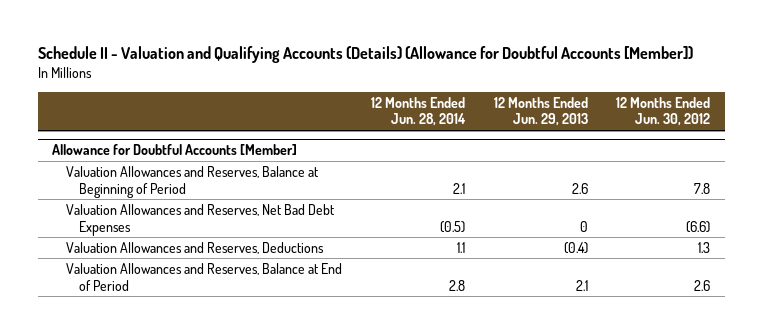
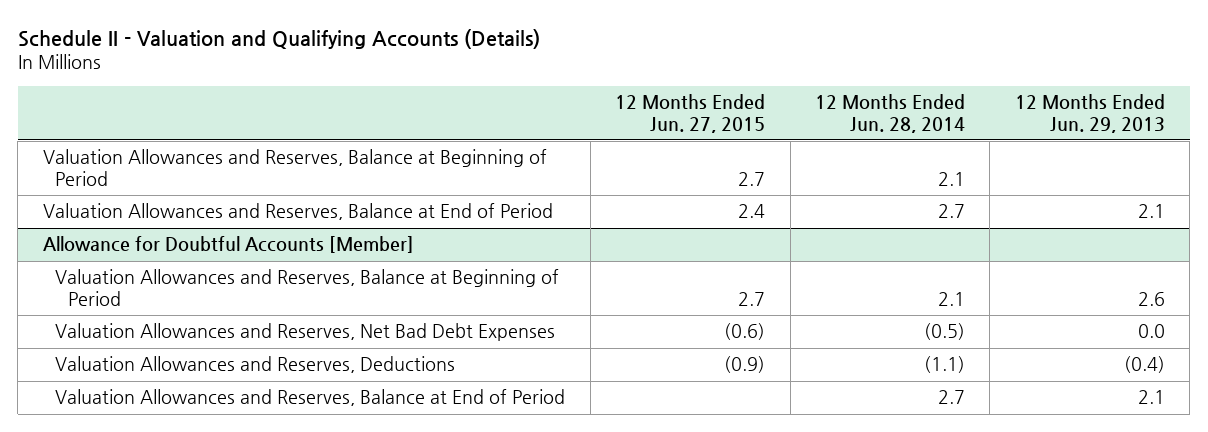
- Schedule II - Valuation and Qualifying Accounts (Details) (Allowance for Doubtful Accounts [Member])
+ Schedule II - Valuation and Qualifying Accounts (Details)
- | 12 Months Ended Jun. 28, 2014 | 12 Months Ended Jun. 29, 2013 | 12 Months Ended Jun. 30, 2012
+ | 12 Months Ended Jun. 27, 2015 | 12 Months Ended Jun. 28, 2014 | 12 Months Ended Jun. 29, 2013
+ Valuation Allowances and Reserves, Balance at Beginning of Period | 2.7 | 2.1 |
+ Valuation Allowances and Reserves, Balance at End of Period | 2.4 | 2.7 | 2.1
@ Allowance for Doubtful Accounts [Member]
- Valuation Allowances and Reserves, Net Bad Debt Expenses | (0.5) | 0 | (6.6)
- Valuation Allowances and Reserves, Deductions | 1.1 | (0.4) | 1.3
- Valuation Allowances and Reserves, Balance at End of Period | 2.8 | 2.1 | 2.6
+ Valuation Allowances and Reserves, Net Bad Debt Expenses | (0.6) | (0.5) | 0.0
+ Valuation Allowances and Reserves, Deductions | (0.9) | (1.1) | (0.4)
+ Valuation Allowances and Reserves, Balance at End of Period | | 2.7 | 2.1

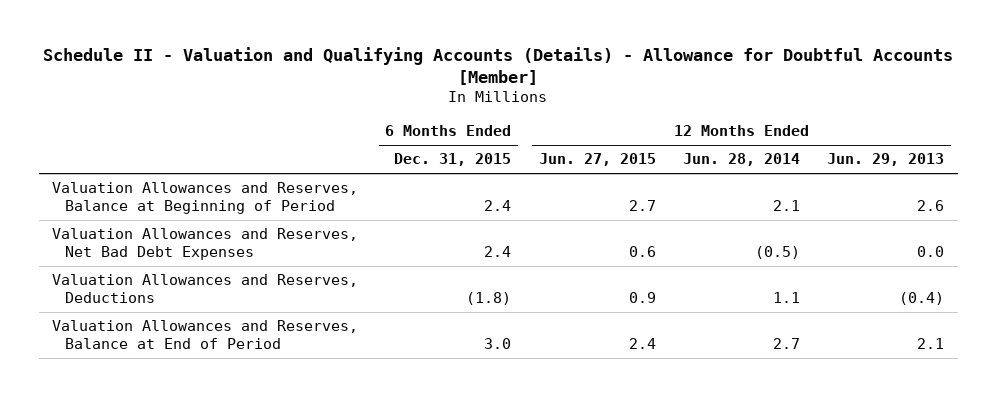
- Schedule II - Valuation and Qualifying Accounts (Details)
+ Schedule II - Valuation and Qualifying Accounts (Details) - Allowance for Doubtful Accounts [Member]
- | 12 Months Ended Jun. 27, 2015 | 12 Months Ended Jun. 28, 2014 | 12 Months Ended Jun. 29, 2013
+ | 6 Months Ended Dec. 31, 2015 | 12 Months Ended Jun. 27, 2015 | 12 Months Ended Jun. 28, 2014 | 12 Months Ended Jun. 29, 2013
- Valuation Allowances and Reserves, Balance at Beginning of Period | 2.7 | 2.1 |
- Allowance for Doubtful Accounts [Member]
- Valuation Allowances and Reserves, Net Bad Debt Expenses | (0.6) | (0.5) | 0.0
- Valuation Allowances and Reserves, Deductions | (0.9) | (1.1) | (0.4)
- Valuation Allowances and Reserves, Balance at End of Period | | 2.7 | 2.1
+ Valuation Allowances and Reserves, Net Bad Debt Expenses | 2.4 | 0.6 | (0.5) | 0.0
+ Valuation Allowances and Reserves, Deductions | (1.8) | 0.9 | 1.1 | (0.4)
moved down: Valuation Allowances and Reserves, Balance at End of Period | 3.0 | 2.4 | 2.7 | 2.1

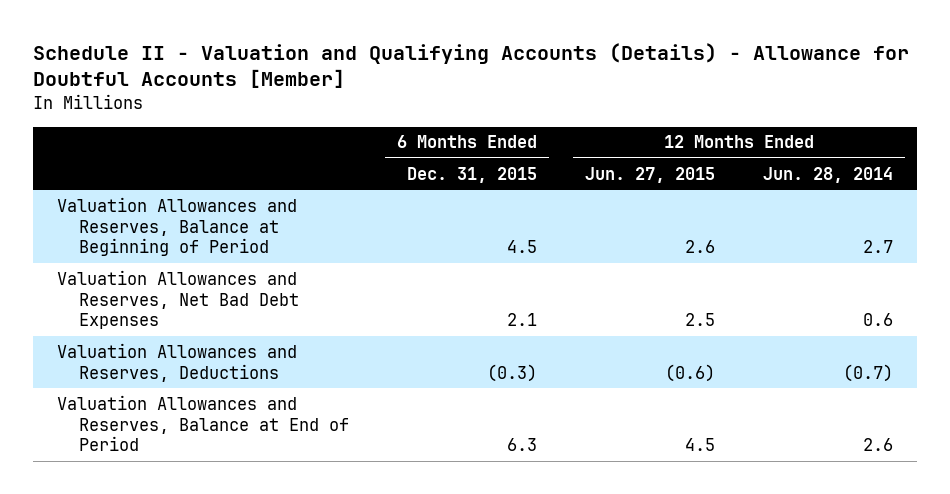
- | 6 Months Ended Dec. 31, 2015 | 12 Months Ended Jun. 27, 2015 | 12 Months Ended Jun. 28, 2014 | 12 Months Ended Jun. 29, 2013
+ | 6 Months Ended Dec. 31, 2015 | 12 Months Ended Jun. 27, 2015 | 12 Months Ended Jun. 28, 2014
- Valuation Allowances and Reserves, Balance at Beginning of Period | 2.4 | 2.7 | 2.1 | 2.6
- Valuation Allowances and Reserves, Net Bad Debt Expenses | 2.4 | 0.6 | (0.5) | 0.0
- Valuation Allowances and Reserves, Deductions | (1.8) | 0.9 | 1.1 | (0.4)
- Valuation Allowances and Reserves, Balance at End of Period | 3.0 | 2.4 | 2.7 | 2.1
+ Valuation Allowances and Reserves, Balance at Beginning of Period | 4.5 | 2.6 | 2.7
+ Valuation Allowances and Reserves, Net Bad Debt Expenses | 2.1 | 2.5 | 0.6
+ Valuation Allowances and Reserves, Deductions | (0.3) | (0.6) | (0.7)
+ Valuation Allowances and Reserves, Balance at End of Period | 6.3 | 4.5 | 2.6

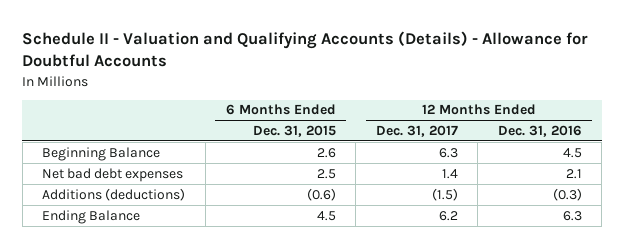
- Schedule II - Valuation and Qualifying Accounts (Details) - Allowance for Doubtful Accounts [Member]
+ Schedule II - Valuation and Qualifying Accounts (Details) - Allowance for Doubtful Accounts
- | 6 Months Ended Dec. 31, 2015 | 12 Months Ended Jun. 27, 2015 | 12 Months Ended Jun. 28, 2014
+ | 6 Months Ended Dec. 31, 2015 | 12 Months Ended Dec. 31, 2017 | 12 Months Ended Dec. 31, 2016
- Valuation Allowances and Reserves, Balance at Beginning of Period | 4.5 | 2.6 | 2.7
- Valuation Allowances and Reserves, Net Bad Debt Expenses | 2.1 | 2.5 | 0.6
- Valuation Allowances and Reserves, Deductions | (0.3) | (0.6) | (0.7)
- Valuation Allowances and Reserves, Balance at End of Period | 6.3 | 4.5 | 2.6
+ Beginning Balance | 2.6 | 6.3 | 4.5
+ Net bad debt expenses | 2.5 | 1.4 | 2.1
+ Additions (deductions) | (0.6) | (1.5) | (0.3)
+ Ending Balance | 4.5 | 6.2 | 6.3

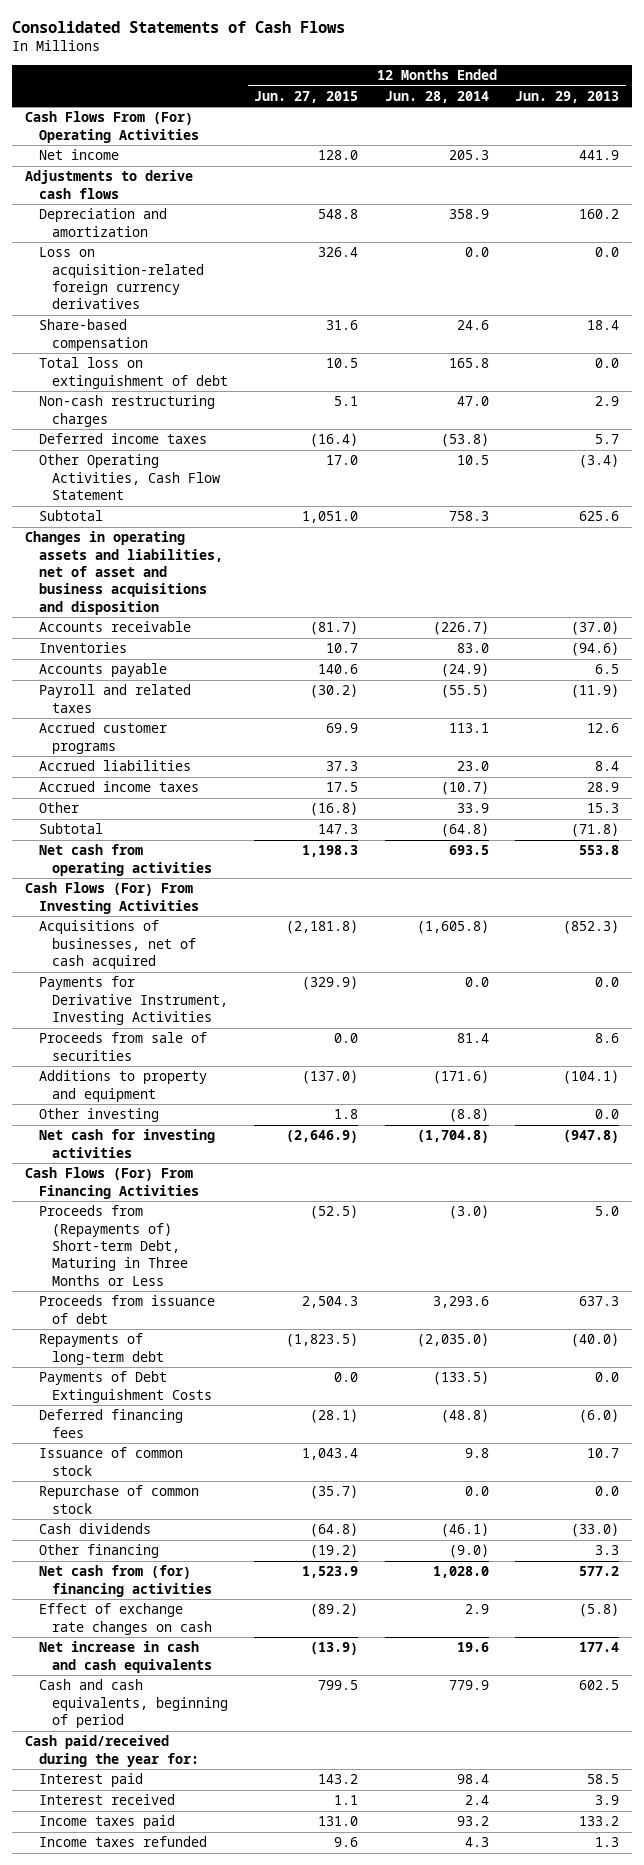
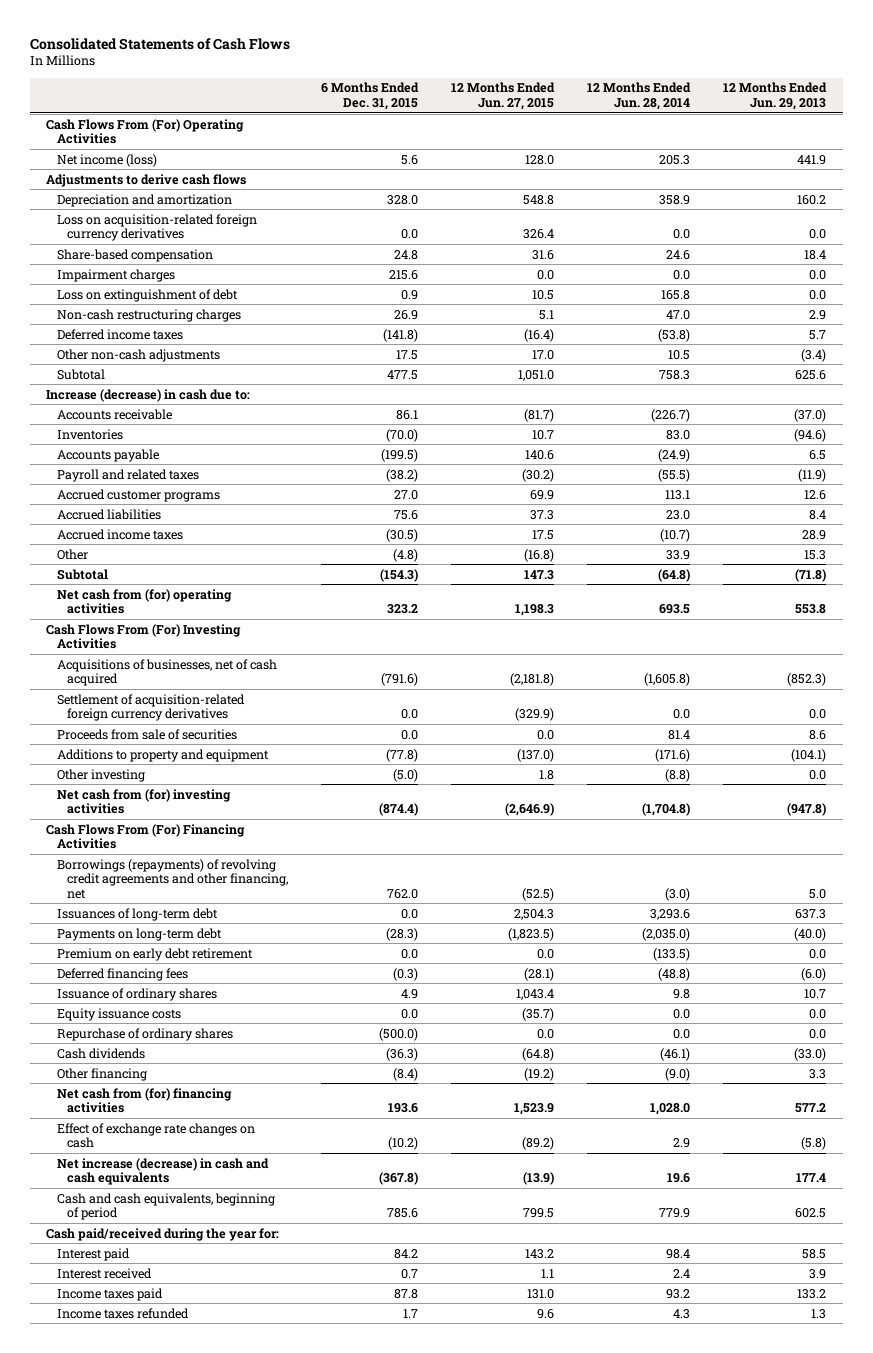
- | 12 Months Ended Jun. 27, 2015 | 12 Months Ended Jun. 28, 2014 | 12 Months Ended Jun. 29, 2013
+ | 6 Months Ended Dec. 31, 2015 | 12 Months Ended Jun. 27, 2015 | 12 Months Ended Jun. 28, 2014 | 12 Months Ended Jun. 29, 2013
- Net income | 128.0 | 205.3 | 441.9
+ Net income (loss) | 5.6 | 128.0 | 205.3 | 441.9
- Total loss on extinguishment of debt | 10.5 | 165.8 | 0.0
+ Impairment charges | 215.6 | 0.0 | 0.0 | 0.0
+ Loss on extinguishment of debt | 0.9 | 10.5 | 165.8 | 0.0
- Other Operating Activities, Cash Flow Statement | 17.0 | 10.5 | (3.4)
+ Other non-cash adjustments | 17.5 | 17.0 | 10.5 | (3.4)
- Changes in operating assets and liabilities, net of asset and business acquisitions and disposition
+ Increase (decrease) in cash due to:
- Net cash from operating activities | 1,198.3 | 693.5 | 553.8
- Cash Flows (For) From Investing Activities
+ Net cash from (for) operating activities | 323.2 | 1,198.3 | 693.5 | 553.8
+ Cash Flows From (For) Investing Activities
- Payments for Derivative Instrument, Investing Activities | (329.9) | 0.0 | 0.0
+ Settlement of acquisition-related foreign currency derivatives | 0.0 | (329.9) | 0.0 | 0.0
- Net cash for investing activities | (2,646.9) | (1,704.8) | (947.8)
- Cash Flows (For) From Financing Activities
- Proceeds from (Repayments of) Short-term Debt, Maturing in Three Months or Less | (52.5) | (3.0) | 5.0
- Proceeds from issuance of debt | 2,504.3 | 3,293.6 | 637.3
- Repayments of long-term debt | (1,823.5) | (2,035.0) | (40.0)
- Payments of Debt Extinguishment Costs | 0.0 | (133.5) | 0.0
+ Net cash from (for) investing activities | (874.4) | (2,646.9) | (1,704.8) | (947.8)
+ Cash Flows From (For) Financing Activities
+ Borrowings (repayments) of revolving credit agreements and other financing, net | 762.0 | (52.5) | (3.0) | 5.0
+ Issuances of long-term debt | 0.0 | 2,504.3 | 3,293.6 | 637.3
+ Payments on long-term debt | (28.3) | (1,823.5) | (2,035.0) | (40.0)
+ Premium on early debt retirement | 0.0 | 0.0 | (133.5) | 0.0
- Issuance of common stock | 1,043.4 | 9.8 | 10.7
- Repurchase of common stock | (35.7) | 0.0 | 0.0
+ Issuance of ordinary shares | 4.9 | 1,043.4 | 9.8 | 10.7
+ Equity issuance costs | 0.0 | (35.7) | 0.0 | 0.0
+ Repurchase of ordinary shares | (500.0) | 0.0 | 0.0 | 0.0
- Net increase in cash and cash equivalents | (13.9) | 19.6 | 177.4
+ Net increase (decrease) in cash and cash equivalents | (367.8) | (13.9) | 19.6 | 177.4

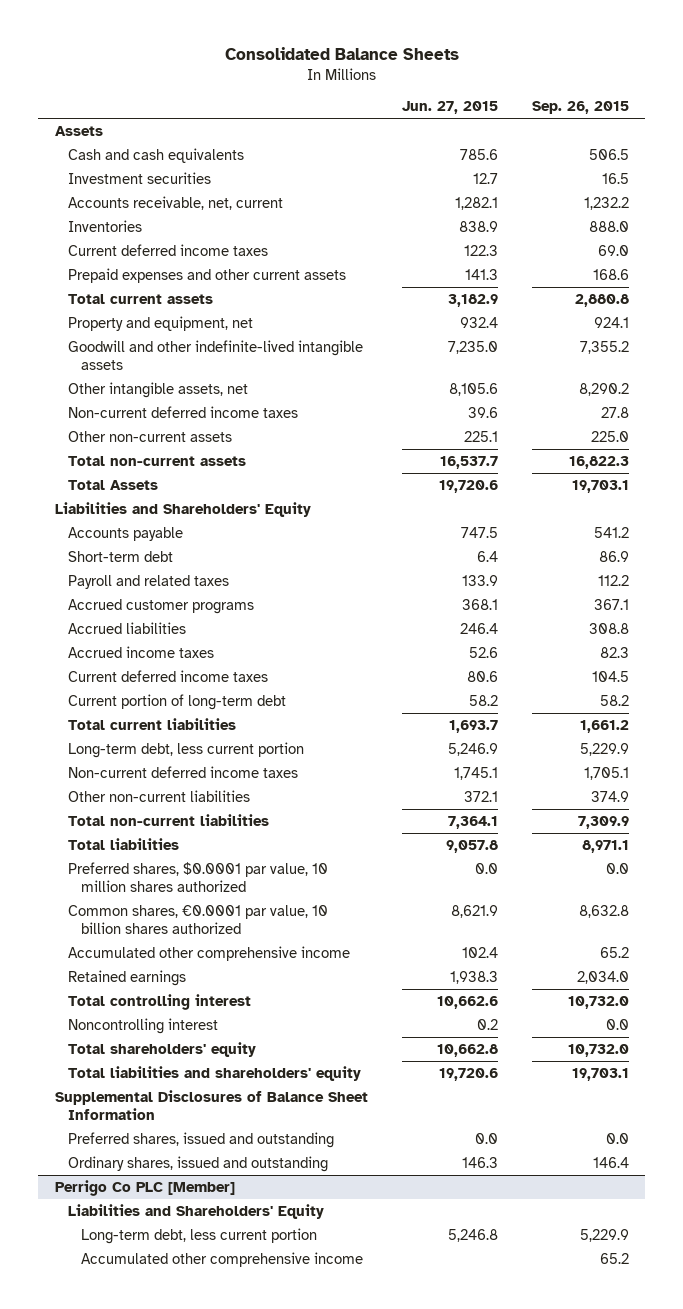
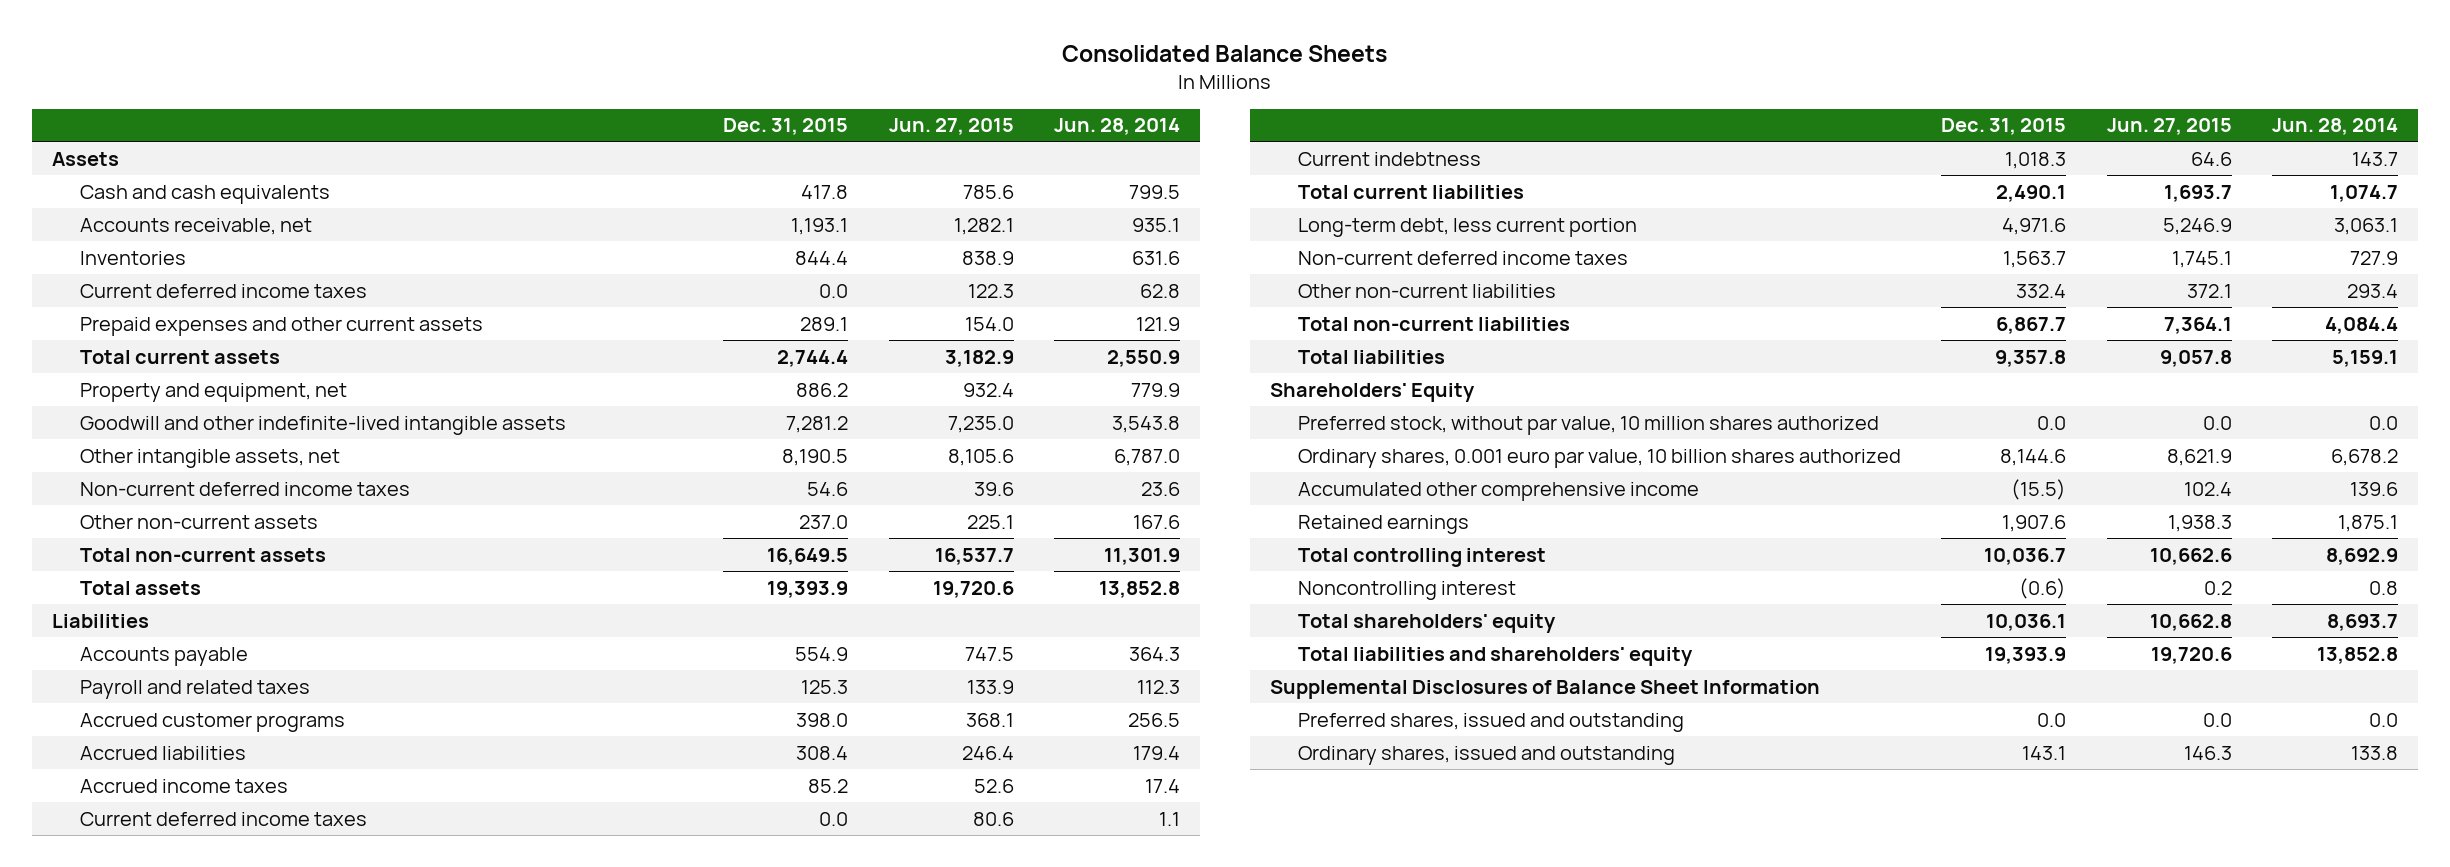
- | Jun. 27, 2015 | Sep. 26, 2015
+ | Dec. 31, 2015 | Jun. 27, 2015 | Jun. 28, 2014
- Investment securities | 12.7 | 16.5
- Accounts receivable, net, current | 1,282.1 | 1,232.2
+ Accounts receivable, net | 1,193.1 | 1,282.1 | 935.1
- Prepaid expenses and other current assets | 141.3 | 168.6
+ Prepaid expenses and other current assets | 289.1 | 154.0 | 121.9
- Total Assets | 19,720.6 | 19,703.1
- Liabilities and Shareholders' Equity
+ Total assets | 19,393.9 | 19,720.6 | 13,852.8
+ Liabilities
- Short-term debt | 6.4 | 86.9
- Current portion of long-term debt | 58.2 | 58.2
+ Current indebtness | 1,018.3 | 64.6 | 143.7
- Preferred shares, $0.0001 par value, 10 million shares authorized | 0.0 | 0.0
- Common shares, €0.0001 par value, 10 billion shares authorized | 8,621.9 | 8,632.8
+ Shareholders' Equity
+ Preferred stock, without par value, 10 million shares authorized | 0.0 | 0.0 | 0.0
+ Ordinary shares, 0.001 euro par value, 10 billion shares authorized | 8,144.6 | 8,621.9 | 6,678.2
- Perrigo Co PLC [Member]
- Liabilities and Shareholders' Equity
- Long-term debt, less current portion | 5,246.8 | 5,229.9
- Accumulated other comprehensive income | | 65.2

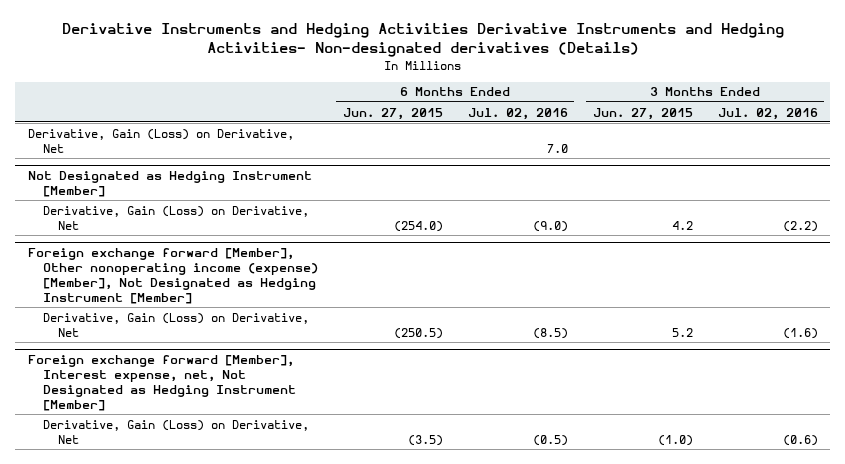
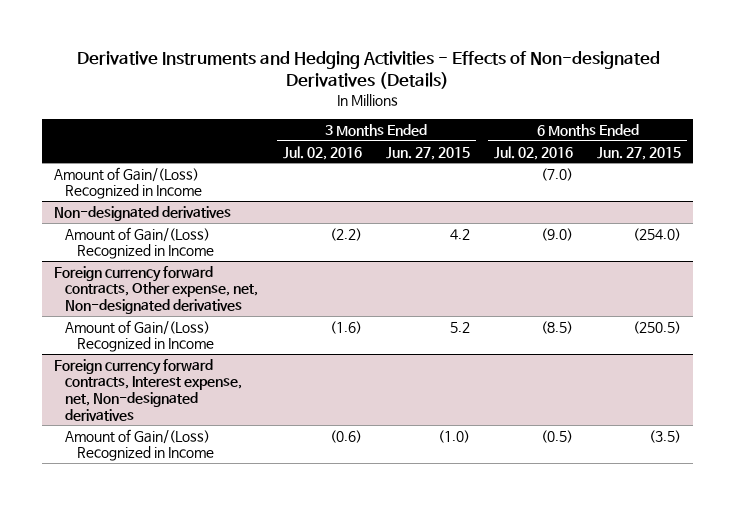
- Derivative Instruments and Hedging Activities Derivative Instruments and Hedging Activities- Non-designated derivatives (Details)
+ Derivative Instruments and Hedging Activities - Effects of Non-designated Derivatives (Details)
- | 6 Months Ended Jun. 27, 2015 | 6 Months Ended Jul. 02, 2016 | 3 Months Ended Jun. 27, 2015 | 3 Months Ended Jul. 02, 2016
+ | 3 Months Ended Jul. 02, 2016 | 3 Months Ended Jun. 27, 2015 | 6 Months Ended Jul. 02, 2016 | 6 Months Ended Jun. 27, 2015
- Derivative, Gain (Loss) on Derivative, Net | | 7.0 | |
- Not Designated as Hedging Instrument [Member]
- Derivative, Gain (Loss) on Derivative, Net | (254.0) | (9.0) | 4.2 | (2.2)
- Foreign exchange forward [Member], Other nonoperating income (expense) [Member], Not Designated as Hedging Instrument [Member]
- Derivative, Gain (Loss) on Derivative, Net | (250.5) | (8.5) | 5.2 | (1.6)
- Foreign exchange forward [Member], Interest expense, net, Not Designated as Hedging Instrument [Member]
- Derivative, Gain (Loss) on Derivative, Net | (3.5) | (0.5) | (1.0) | (0.6)
+ Amount of Gain/(Loss) Recognized in Income | | | (7.0) |
+ Non-designated derivatives
+ Amount of Gain/(Loss) Recognized in Income | (2.2) | 4.2 | (9.0) | (254.0)
+ Foreign currency forward contracts, Other expense, net, Non-designated derivatives
+ Amount of Gain/(Loss) Recognized in Income | (1.6) | 5.2 | (8.5) | (250.5)
+ Foreign currency forward contracts, Interest expense, net, Non-designated derivatives
+ Amount of Gain/(Loss) Recognized in Income | (0.6) | (1.0) | (0.5) | (3.5)

